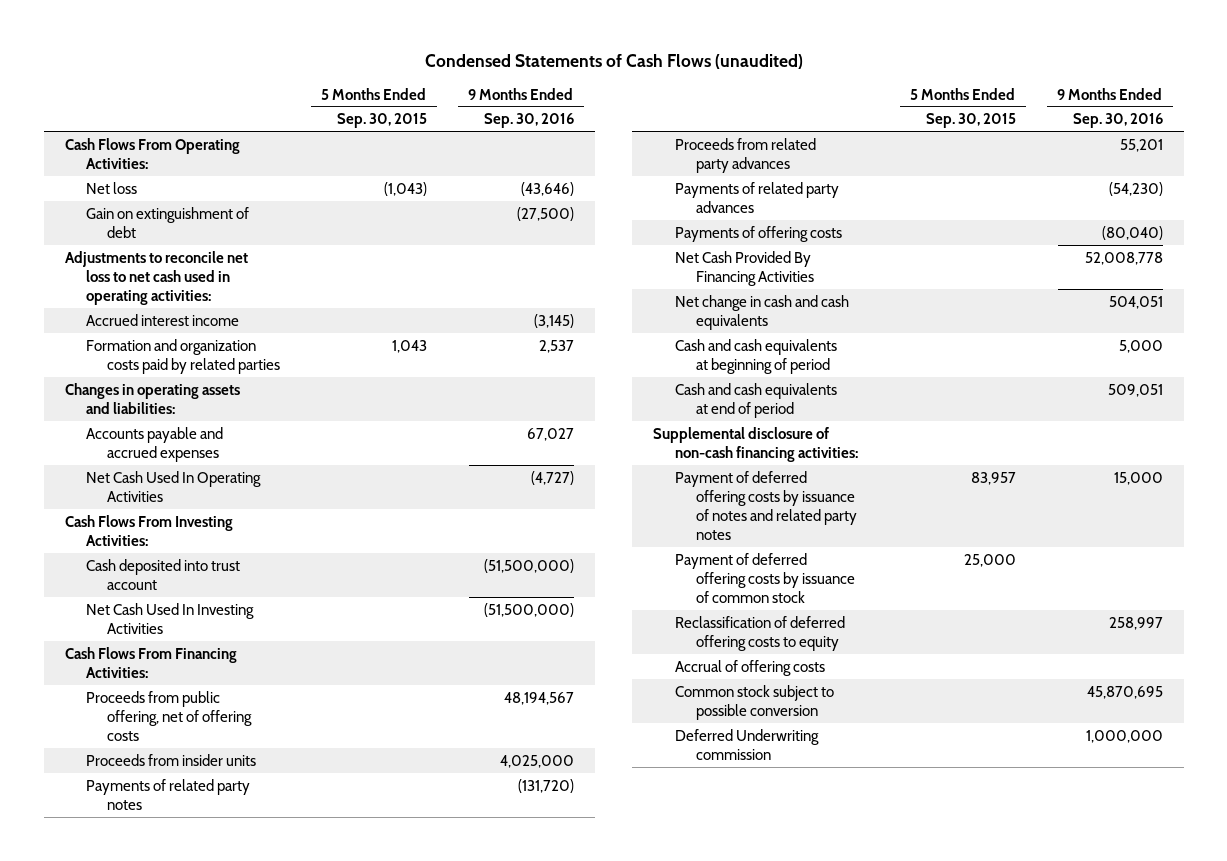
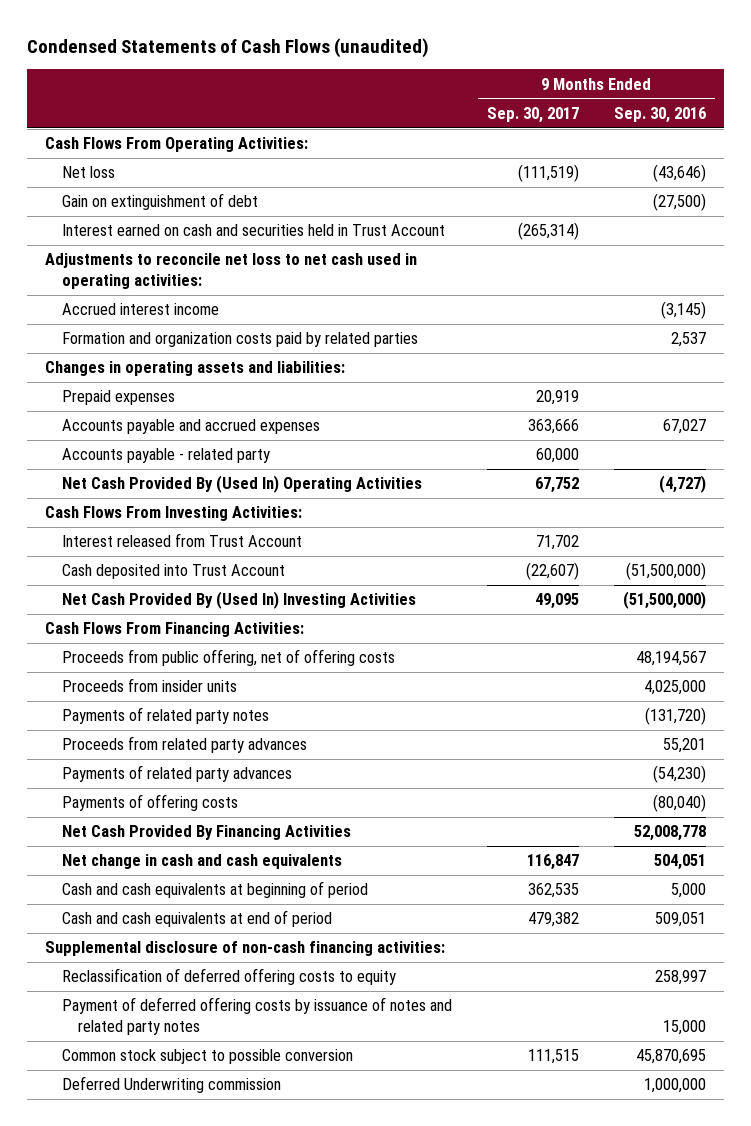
- | 5 Months Ended Sep. 30, 2015 | 9 Months Ended Sep. 30, 2016
+ | 9 Months Ended Sep. 30, 2017 | 9 Months Ended Sep. 30, 2016
+ Interest earned on cash and securities held in Trust Account | (265,314) |
+ Prepaid expenses | 20,919 |
- Net Cash Used In Operating Activities | | (4,727)
+ Accounts payable - related party | 60,000 |
+ Net Cash Provided By (Used In) Operating Activities | 67,752 | (4,727)
- Cash deposited into trust account | | (51,500,000)
- Net Cash Used In Investing Activities | | (51,500,000)
+ Interest released from Trust Account | 71,702 |
+ Cash deposited into Trust Account | (22,607) | (51,500,000)
+ Net Cash Provided By (Used In) Investing Activities | 49,095 | (51,500,000)
- Payment of deferred offering costs by issuance of common stock | 25,000 |
- Accrual of offering costs
moved down: Payment of deferred offering costs by issuance of notes and related party notes | | 15,000

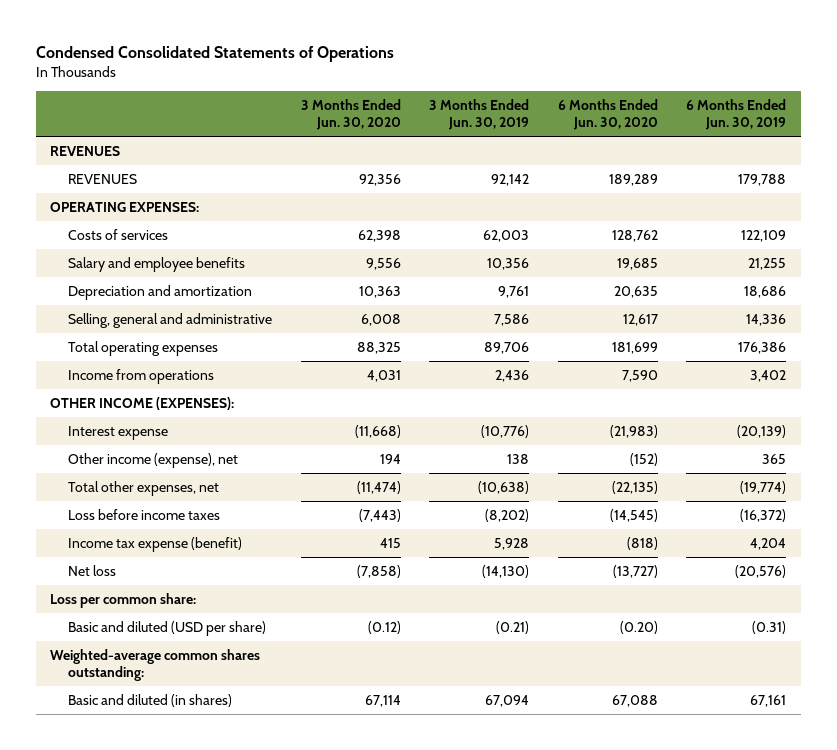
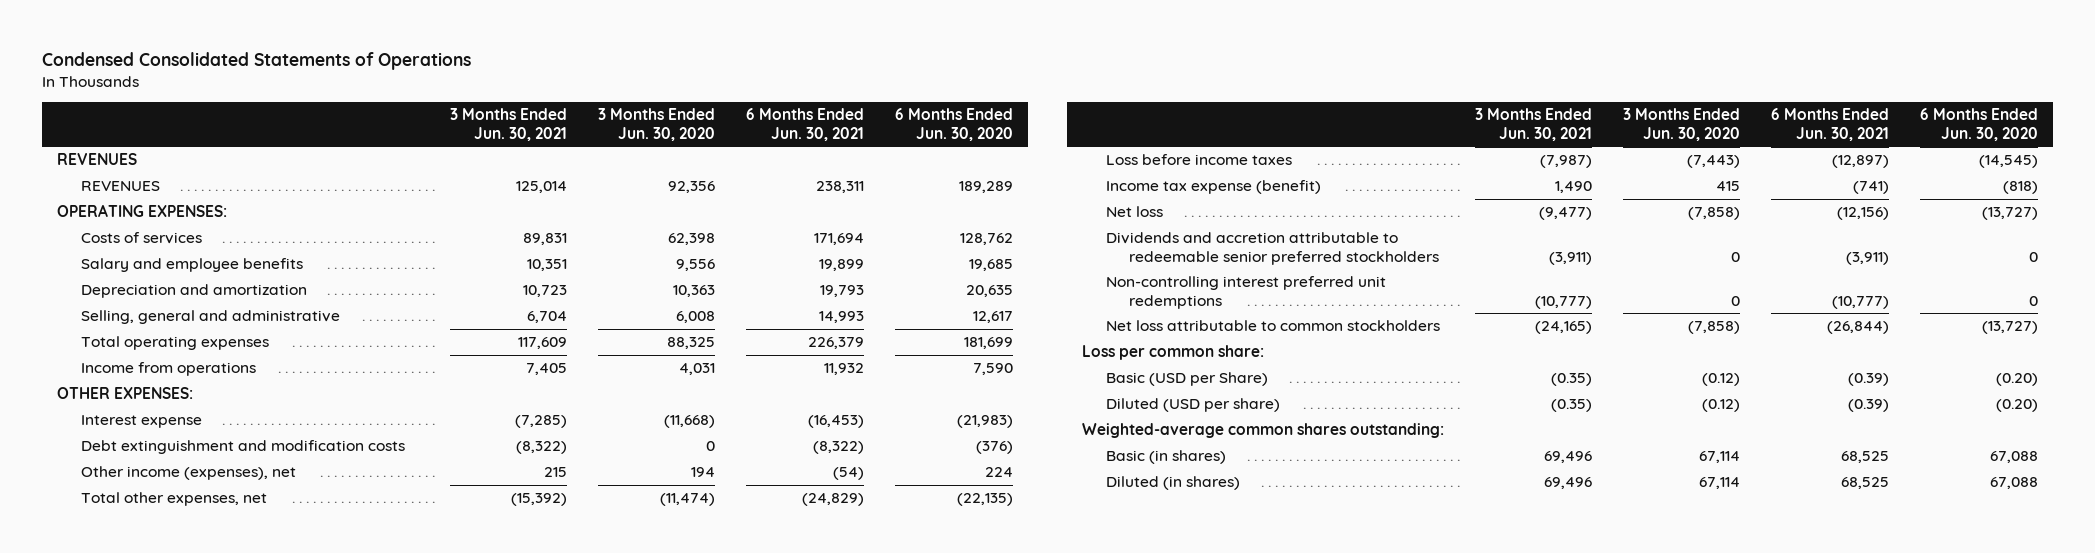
- | 3 Months Ended Jun. 30, 2020 | 3 Months Ended Jun. 30, 2019 | 6 Months Ended Jun. 30, 2020 | 6 Months Ended Jun. 30, 2019
+ | 3 Months Ended Jun. 30, 2021 | 3 Months Ended Jun. 30, 2020 | 6 Months Ended Jun. 30, 2021 | 6 Months Ended Jun. 30, 2020
- OTHER INCOME (EXPENSES):
+ OTHER EXPENSES:
- Other income (expense), net | 194 | 138 | (152) | 365
+ Debt extinguishment and modification costs | (8,322) | 0 | (8,322) | (376)
+ Other income (expenses), net | 215 | 194 | (54) | 224
+ Dividends and accretion attributable to redeemable senior preferred stockholders | (3,911) | 0 | (3,911) | 0
+ Non-controlling interest preferred unit redemptions | (10,777) | 0 | (10,777) | 0
+ Net loss attributable to common stockholders | (24,165) | (7,858) | (26,844) | (13,727)
- Basic and diluted (USD per share) | (0.12) | (0.21) | (0.20) | (0.31)
+ Basic (USD per Share) | (0.35) | (0.12) | (0.39) | (0.20)
+ Diluted (USD per share) | (0.35) | (0.12) | (0.39) | (0.20)
- Basic and diluted (in shares) | 67,114 | 67,094 | 67,088 | 67,161
+ Basic (in shares) | 69,496 | 67,114 | 68,525 | 67,088
+ Diluted (in shares) | 69,496 | 67,114 | 68,525 | 67,088

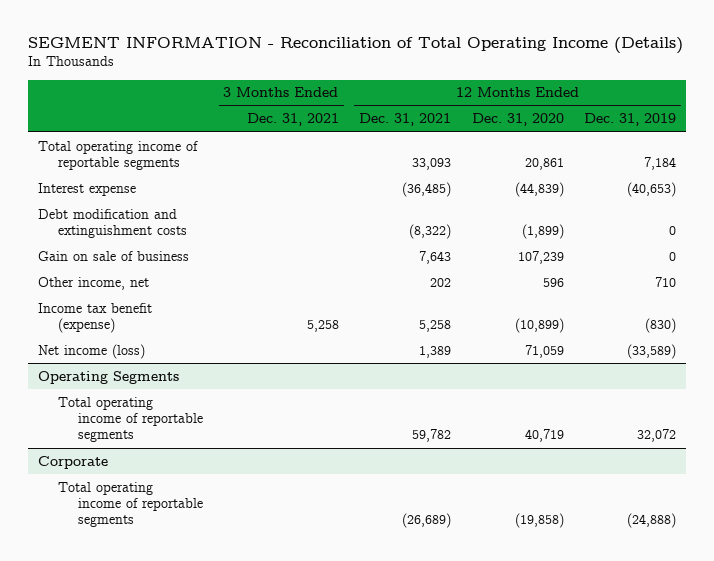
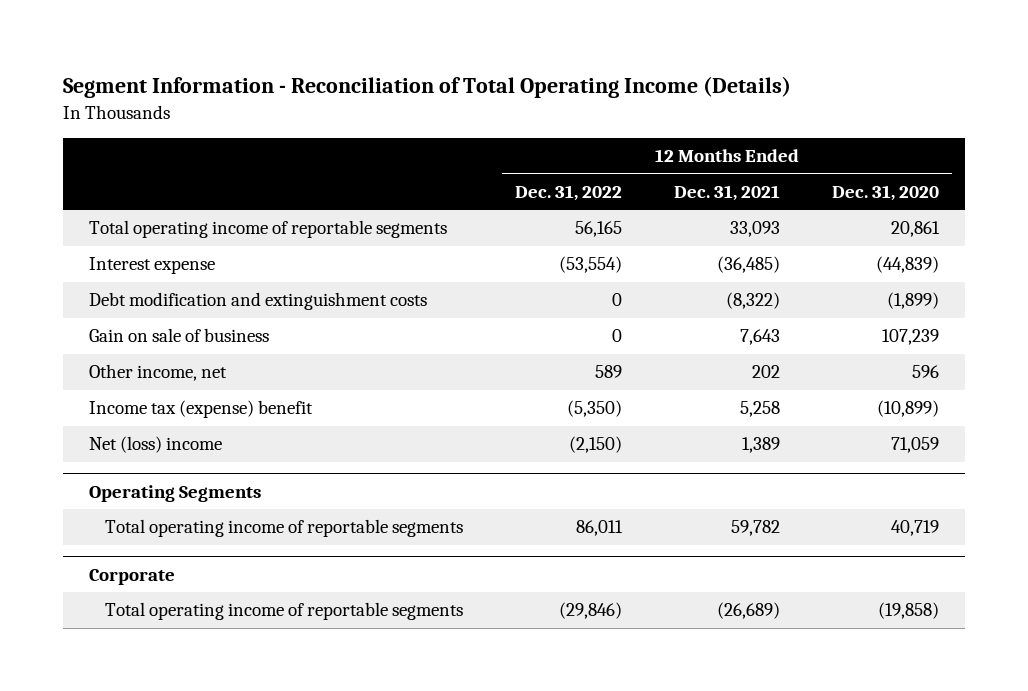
- SEGMENT INFORMATION - Reconciliation of Total Operating Income (Details)
+ Segment Information - Reconciliation of Total Operating Income (Details)
- | 3 Months Ended Dec. 31, 2021 | 12 Months Ended Dec. 31, 2021 | 12 Months Ended Dec. 31, 2020 | 12 Months Ended Dec. 31, 2019
+ | 12 Months Ended Dec. 31, 2022 | 12 Months Ended Dec. 31, 2021 | 12 Months Ended Dec. 31, 2020
- Income tax benefit (expense) | 5,258 | 5,258 | (10,899) | (830)
- Net income (loss) | | 1,389 | 71,059 | (33,589)
+ Income tax (expense) benefit | (5,350) | 5,258 | (10,899)
+ Net (loss) income | (2,150) | 1,389 | 71,059

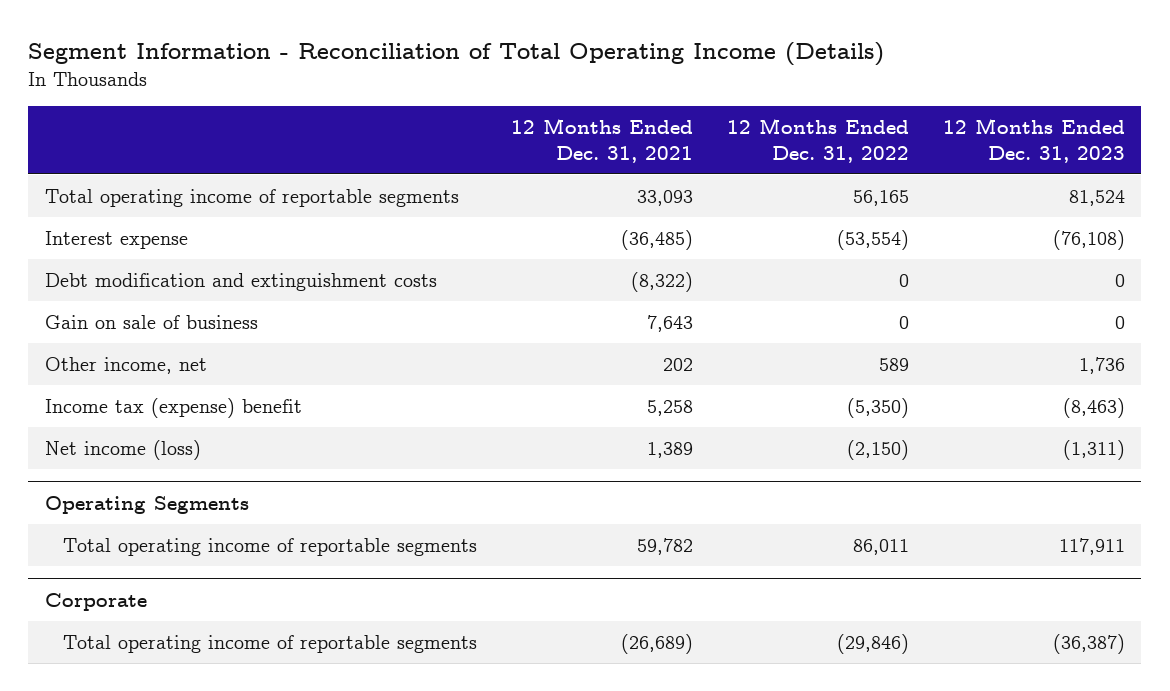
- | 12 Months Ended Dec. 31, 2022 | 12 Months Ended Dec. 31, 2021 | 12 Months Ended Dec. 31, 2020
+ | 12 Months Ended Dec. 31, 2021 | 12 Months Ended Dec. 31, 2022 | 12 Months Ended Dec. 31, 2023
- Net (loss) income | (2,150) | 1,389 | 71,059
+ Net income (loss) | 1,389 | (2,150) | (1,311)

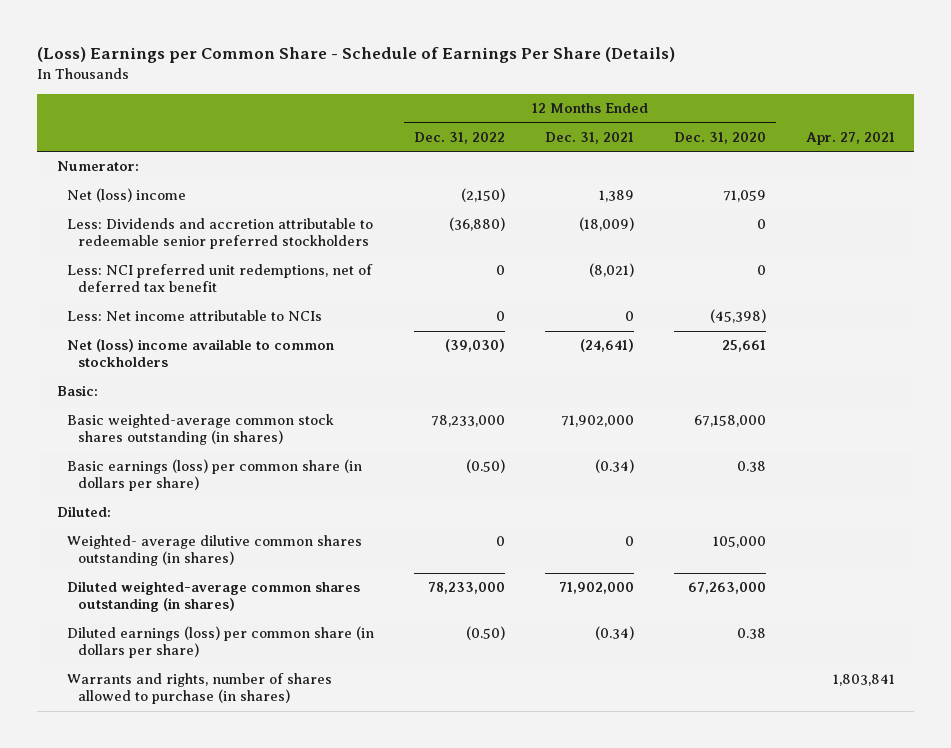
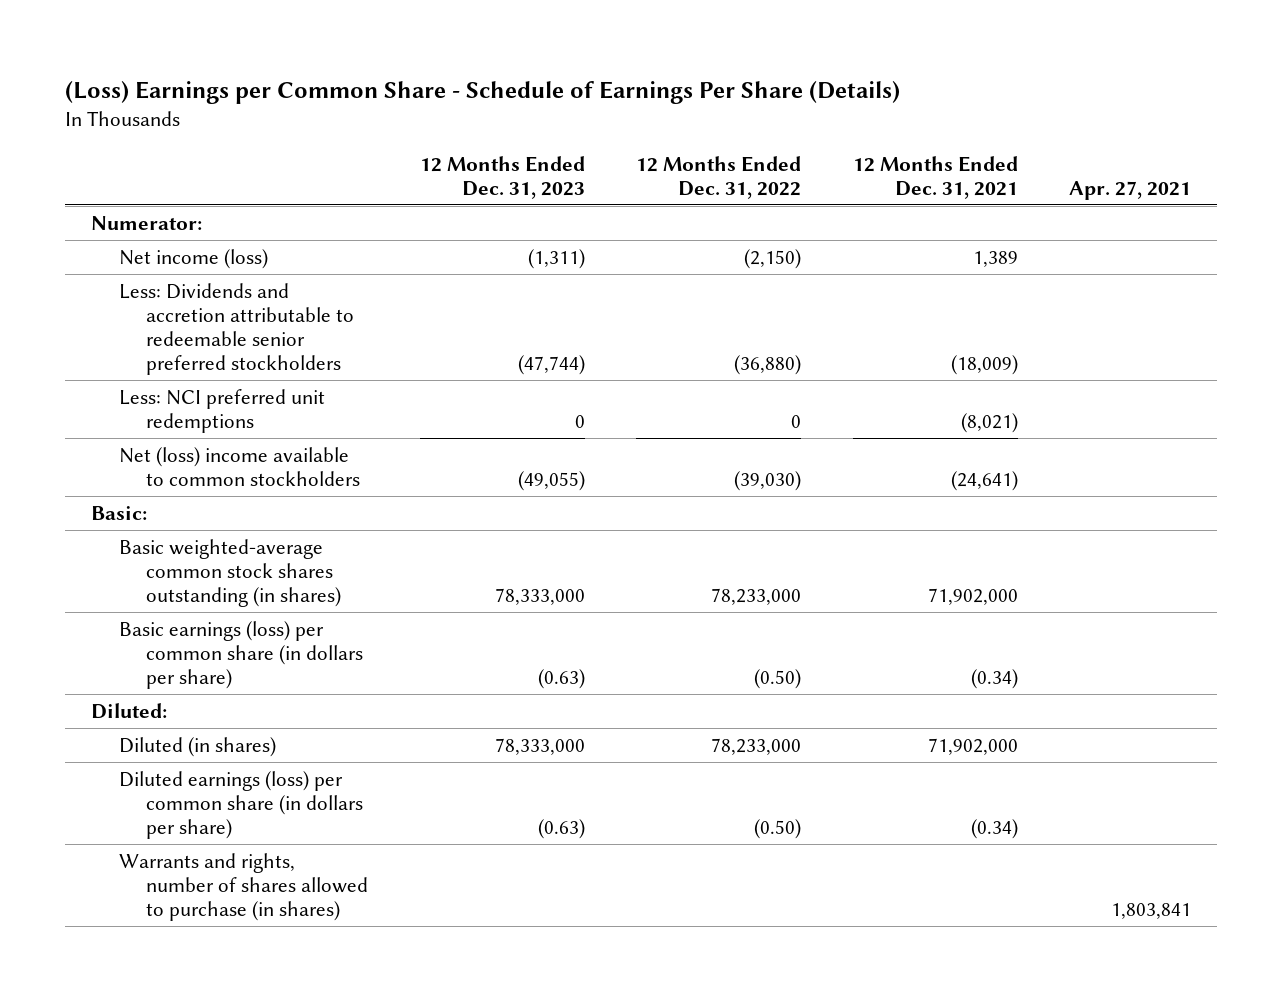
- | 12 Months Ended Dec. 31, 2022 | 12 Months Ended Dec. 31, 2021 | 12 Months Ended Dec. 31, 2020 | Apr. 27, 2021
+ | 12 Months Ended Dec. 31, 2023 | 12 Months Ended Dec. 31, 2022 | 12 Months Ended Dec. 31, 2021 | Apr. 27, 2021
- Net (loss) income | (2,150) | 1,389 | 71,059 |
+ Net income (loss) | (1,311) | (2,150) | 1,389 |
- Less: NCI preferred unit redemptions, net of deferred tax benefit | 0 | (8,021) | 0 |
- Less: Net income attributable to NCIs | 0 | 0 | (45,398) |
+ Less: NCI preferred unit redemptions | 0 | 0 | (8,021) |
- Weighted- average dilutive common shares outstanding (in shares) | 0 | 0 | 105,000 |
- Diluted weighted-average common shares outstanding (in shares) | 78,233,000 | 71,902,000 | 67,263,000 |
+ Diluted (in shares) | 78,333,000 | 78,233,000 | 71,902,000 |

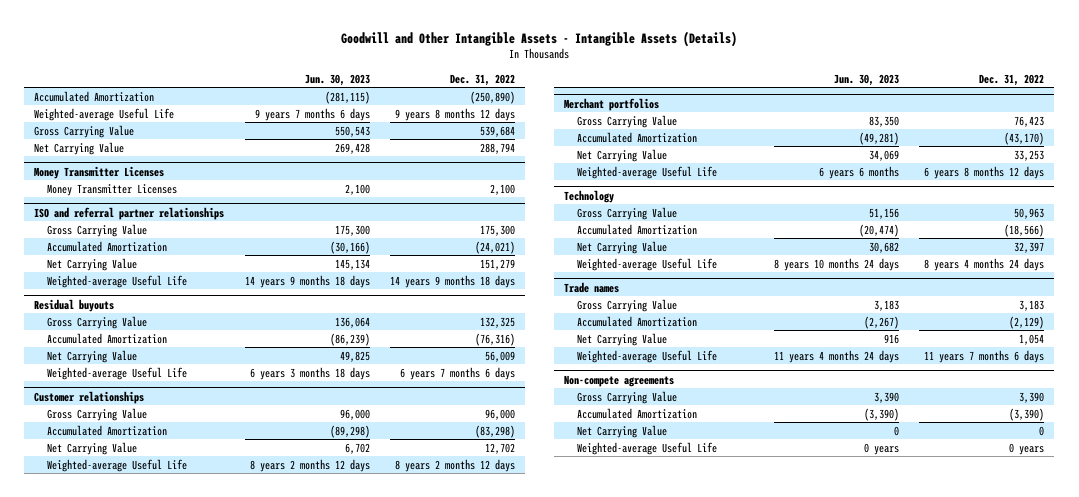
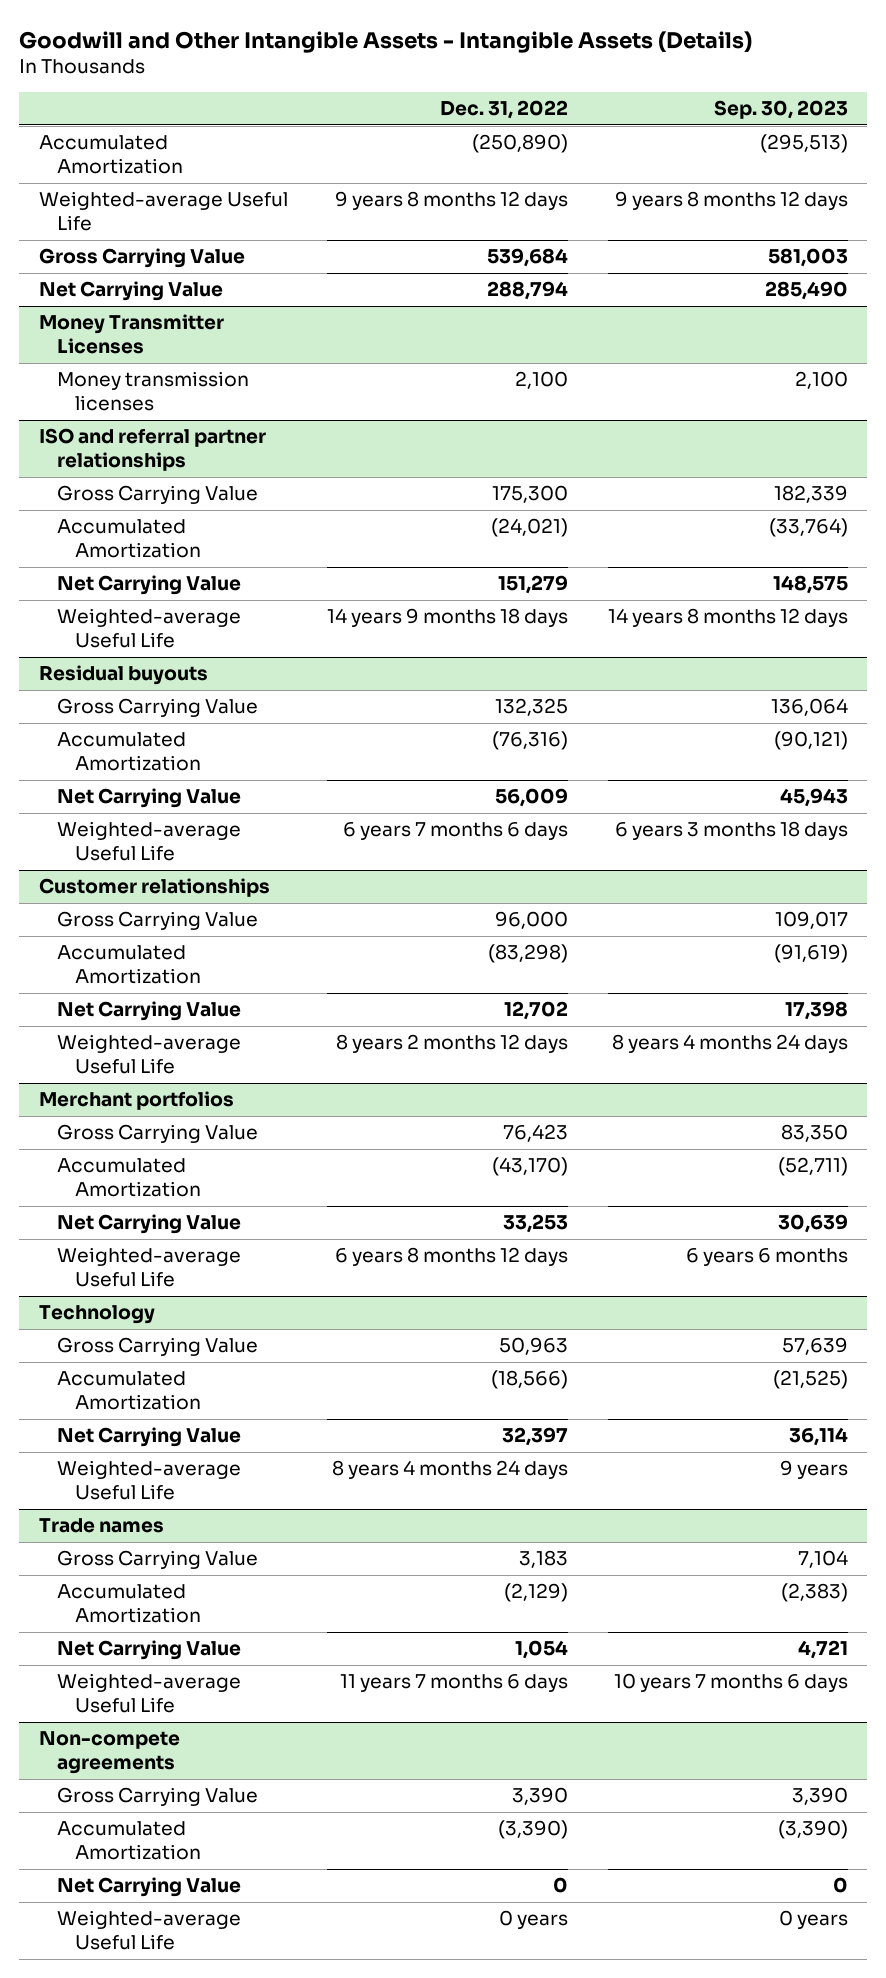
- | Jun. 30, 2023 | Dec. 31, 2022
+ | Dec. 31, 2022 | Sep. 30, 2023
@ Money Transmitter Licenses
- Money Transmitter Licenses | 2,100 | 2,100
+ Money transmission licenses | 2,100 | 2,100

